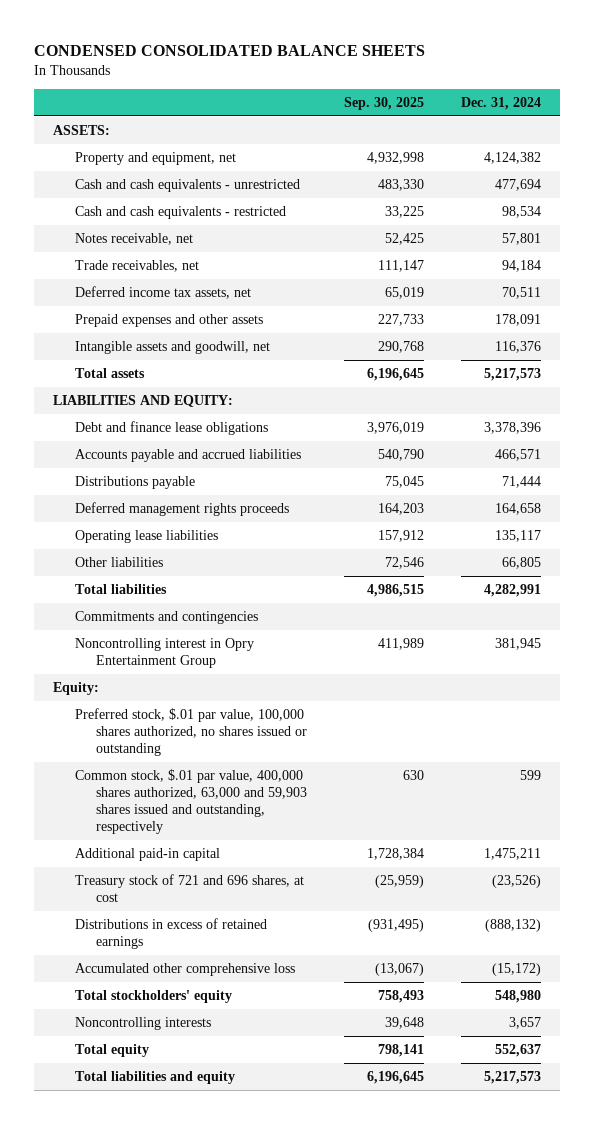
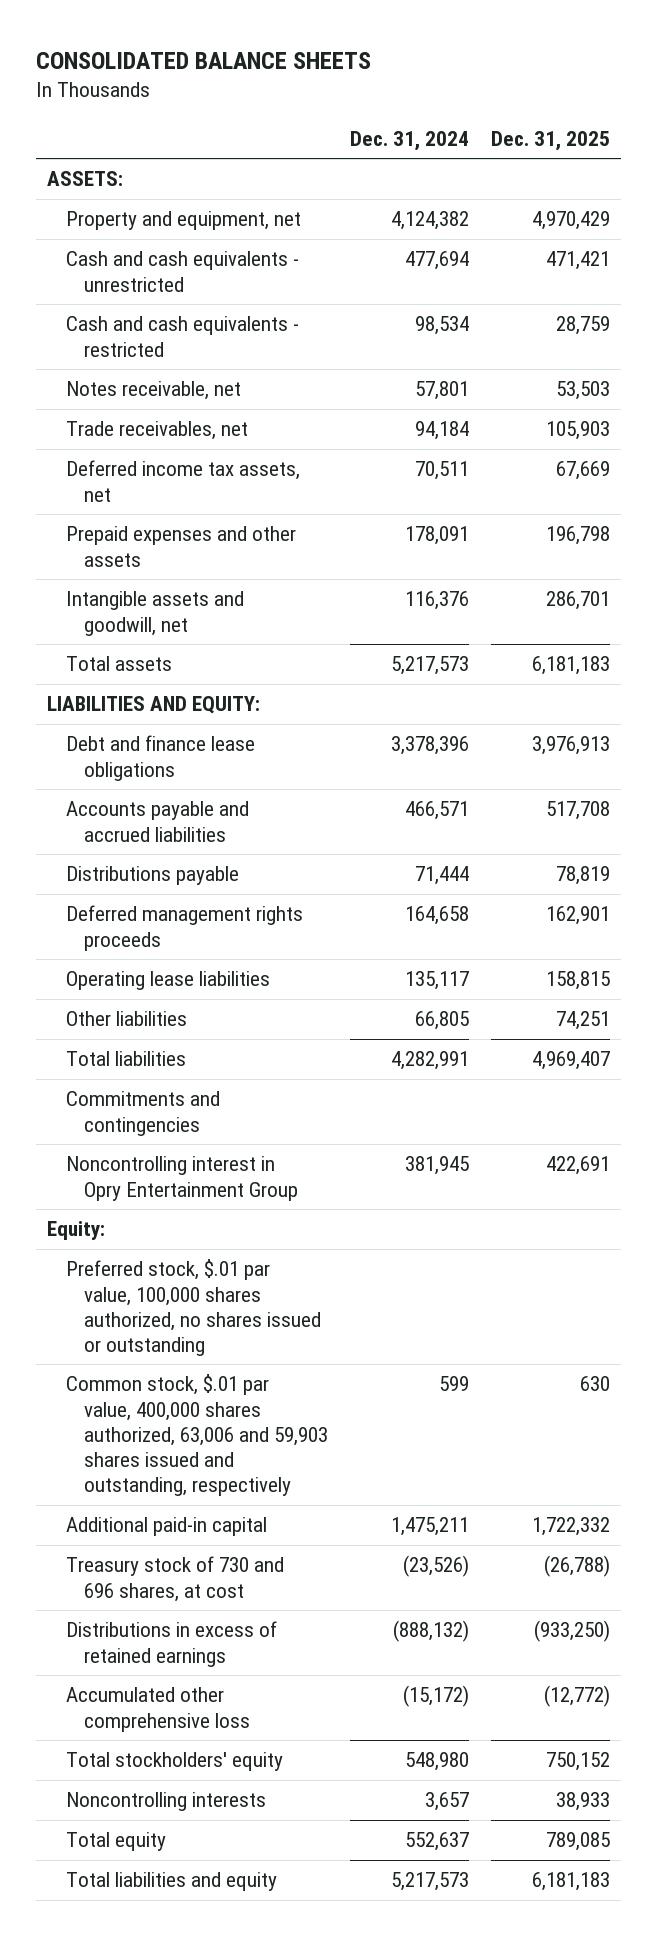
- CONDENSED CONSOLIDATED BALANCE SHEETS
+ CONSOLIDATED BALANCE SHEETS
- | Sep. 30, 2025 | Dec. 31, 2024
+ | Dec. 31, 2024 | Dec. 31, 2025
- Common stock, $.01 par value, 400,000 shares authorized, 63,000 and 59,903 shares issued and outstanding, respectively | 630 | 599
+ Common stock, $.01 par value, 400,000 shares authorized, 63,006 and 59,903 shares issued and outstanding, respectively | 599 | 630
- Treasury stock of 721 and 696 shares, at cost | (25,959) | (23,526)
+ Treasury stock of 730 and 696 shares, at cost | (23,526) | (26,788)

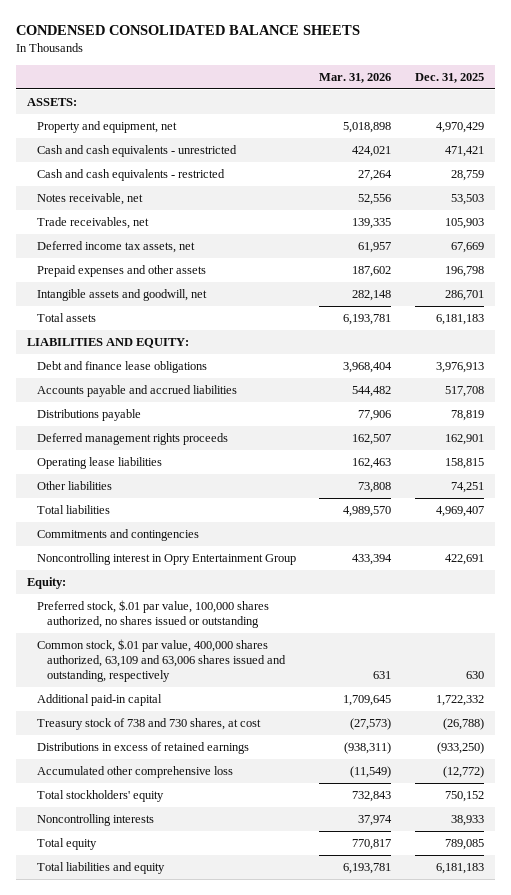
- CONSOLIDATED BALANCE SHEETS
+ CONDENSED CONSOLIDATED BALANCE SHEETS
- | Dec. 31, 2024 | Dec. 31, 2025
+ | Mar. 31, 2026 | Dec. 31, 2025
- Common stock, $.01 par value, 400,000 shares authorized, 63,006 and 59,903 shares issued and outstanding, respectively | 599 | 630
+ Common stock, $.01 par value, 400,000 shares authorized, 63,109 and 63,006 shares issued and outstanding, respectively | 631 | 630
- Treasury stock of 730 and 696 shares, at cost | (23,526) | (26,788)
+ Treasury stock of 738 and 730 shares, at cost | (27,573) | (26,788)

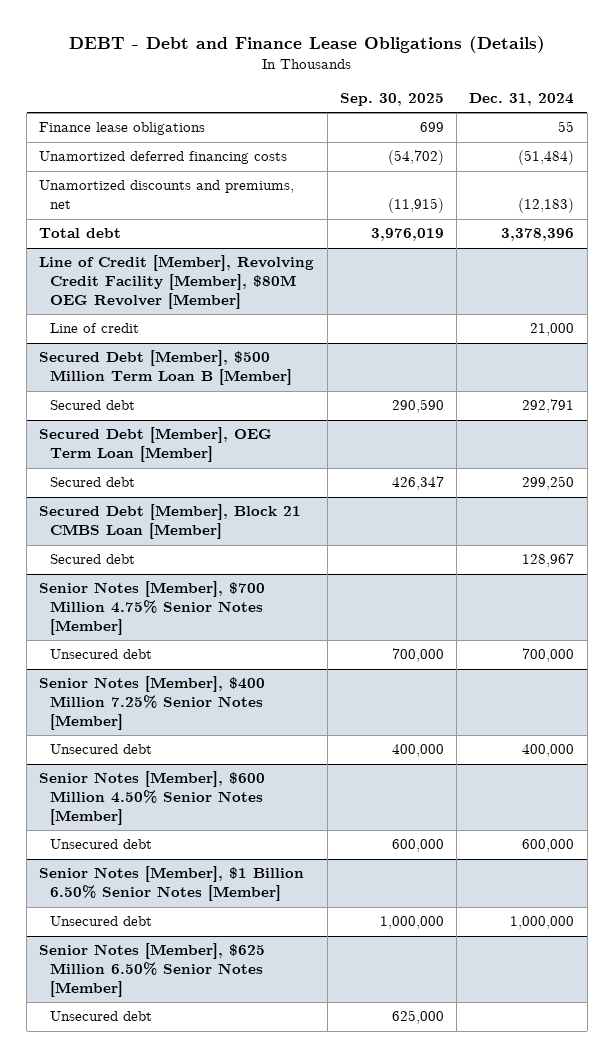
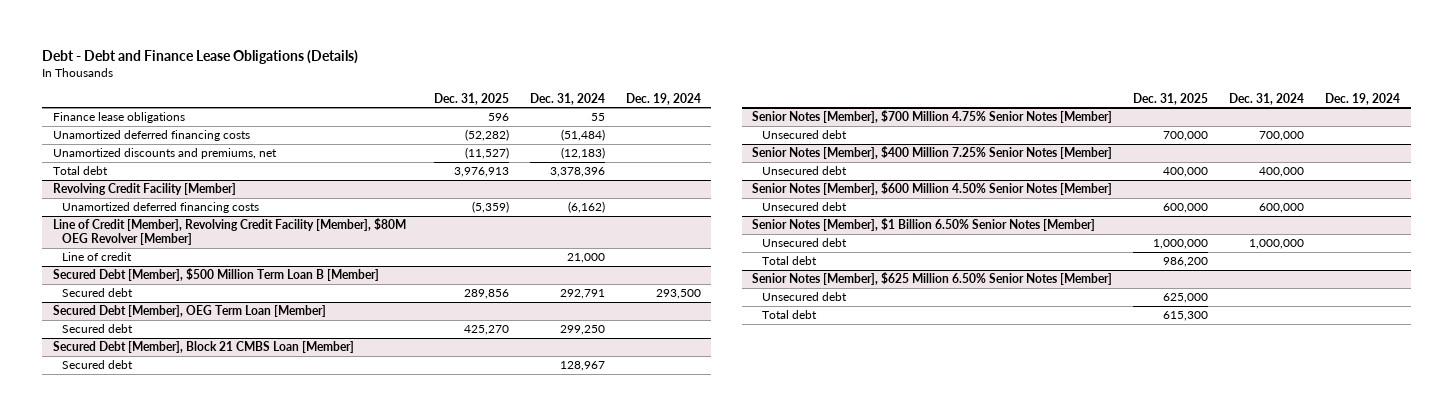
- DEBT - Debt and Finance Lease Obligations (Details)
+ Debt - Debt and Finance Lease Obligations (Details)
- | Sep. 30, 2025 | Dec. 31, 2024
+ | Dec. 31, 2025 | Dec. 31, 2024 | Dec. 19, 2024
+ Revolving Credit Facility [Member]
+ Unamortized deferred financing costs | (5,359) | (6,162) |
@ Senior Notes [Member], $1 Billion 6.50% Senior Notes [Member]
+ Total debt | 986,200 | |
@ Senior Notes [Member], $625 Million 6.50% Senior Notes [Member]
+ Total debt | 615,300 | |

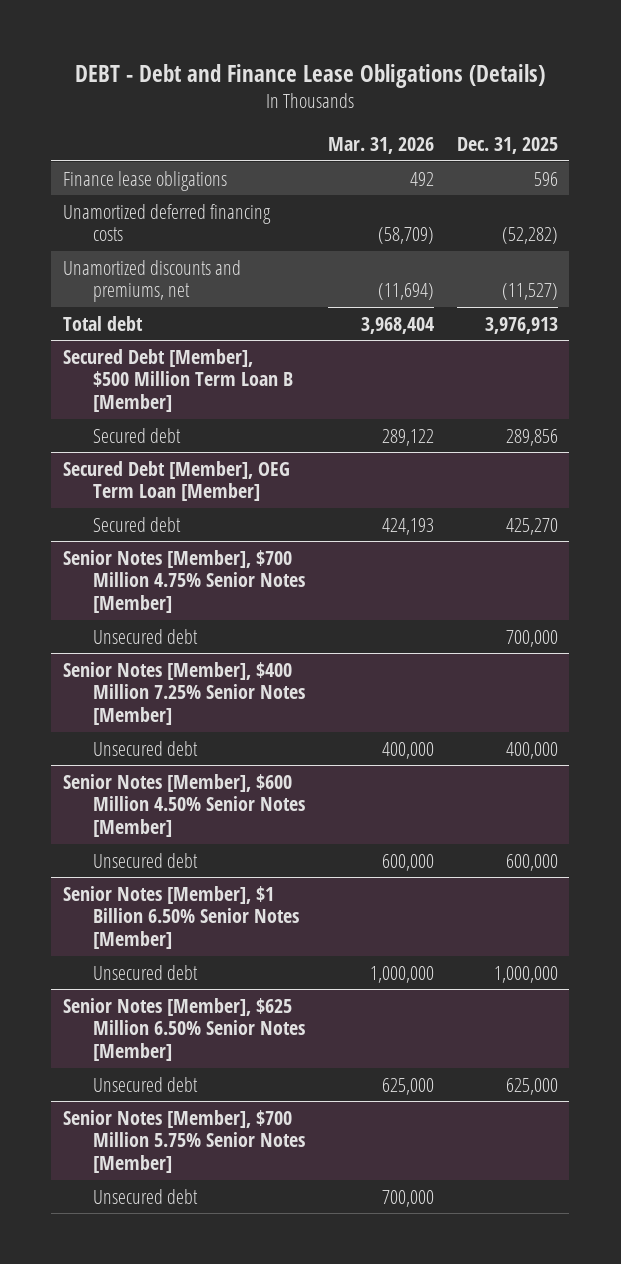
- Debt - Debt and Finance Lease Obligations (Details)
+ DEBT - Debt and Finance Lease Obligations (Details)
- | Dec. 31, 2025 | Dec. 31, 2024 | Dec. 19, 2024
+ | Mar. 31, 2026 | Dec. 31, 2025
- Revolving Credit Facility [Member]
- Unamortized deferred financing costs | (5,359) | (6,162) |
- Line of Credit [Member], Revolving Credit Facility [Member], $80M OEG Revolver [Member]
- Line of credit | | 21,000 |
- Secured Debt [Member], Block 21 CMBS Loan [Member]
- Secured debt | | 128,967 |
@ Senior Notes [Member], $1 Billion 6.50% Senior Notes [Member]
- Total debt | 986,200 | |
@ Senior Notes [Member], $625 Million 6.50% Senior Notes [Member]
- Total debt | 615,300 | |
+ Senior Notes [Member], $700 Million 5.75% Senior Notes [Member]
+ Unsecured debt | 700,000 |

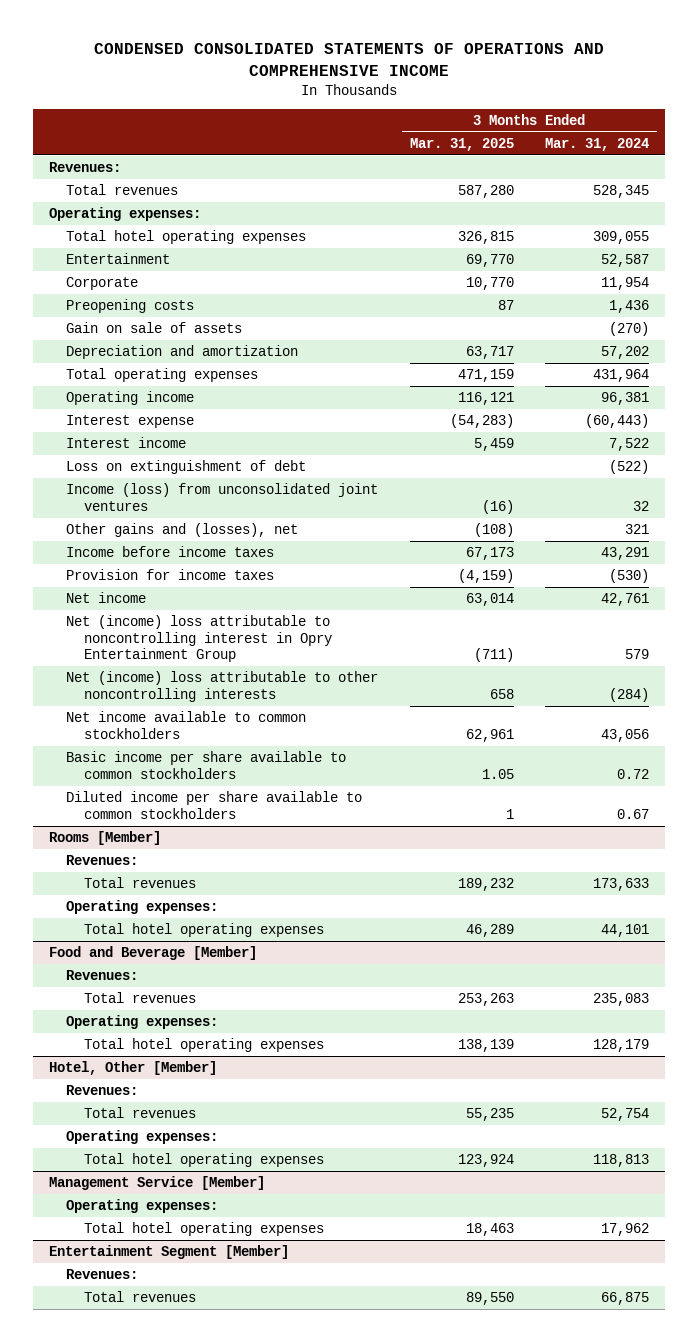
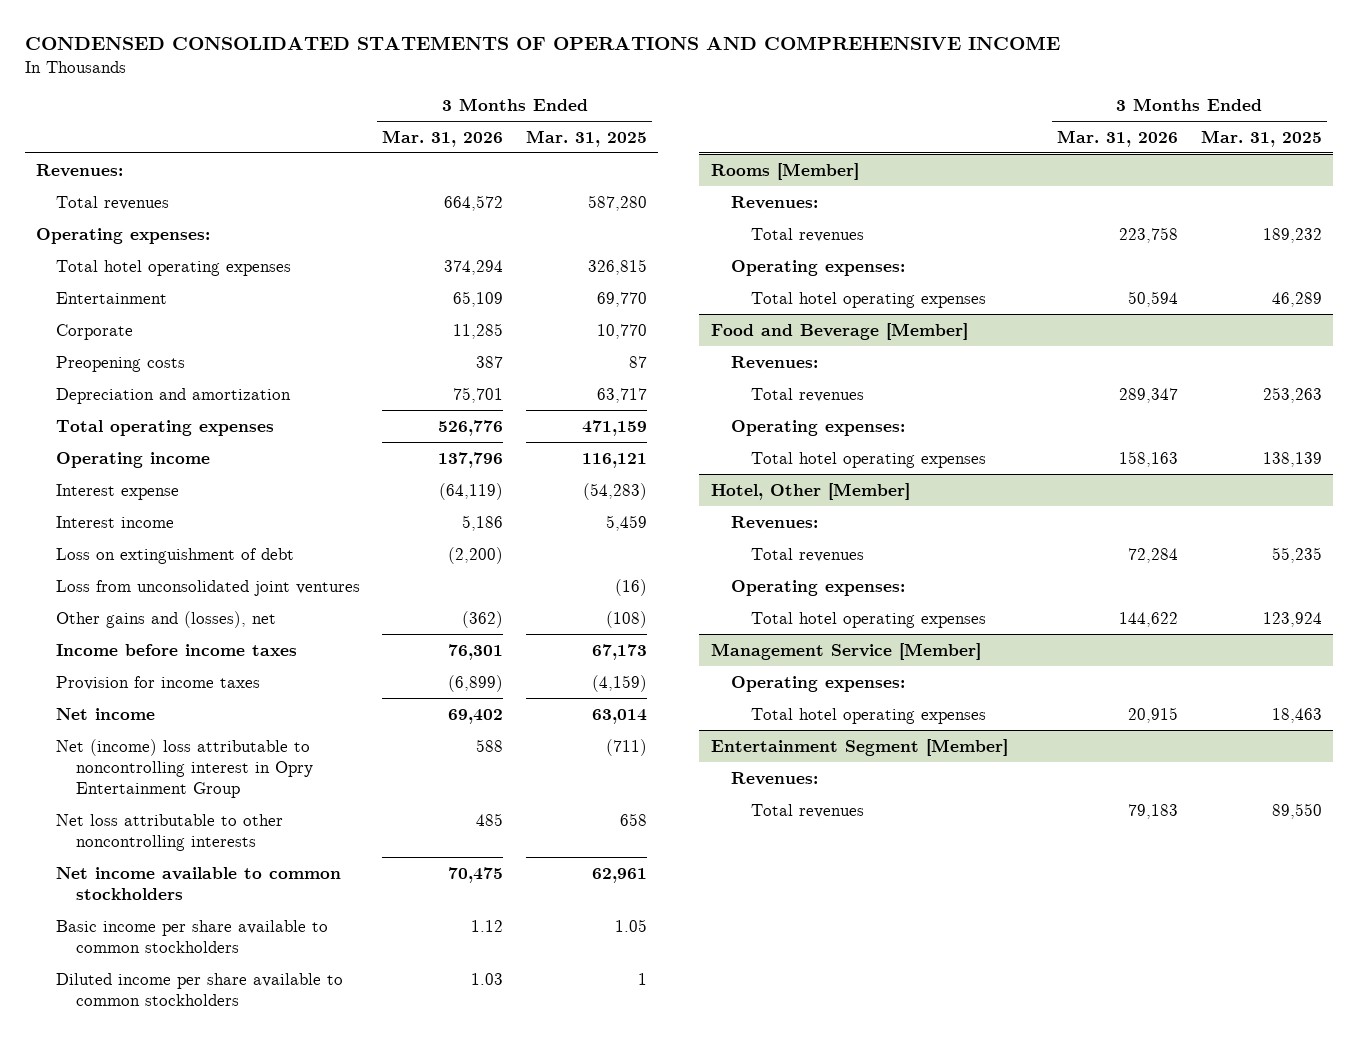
- | 3 Months Ended Mar. 31, 2025 | 3 Months Ended Mar. 31, 2024
+ | 3 Months Ended Mar. 31, 2026 | 3 Months Ended Mar. 31, 2025
- Gain on sale of assets | | (270)
- Income (loss) from unconsolidated joint ventures | (16) | 32
+ Loss from unconsolidated joint ventures | | (16)
- Net (income) loss attributable to other noncontrolling interests | 658 | (284)
+ Net loss attributable to other noncontrolling interests | 485 | 658

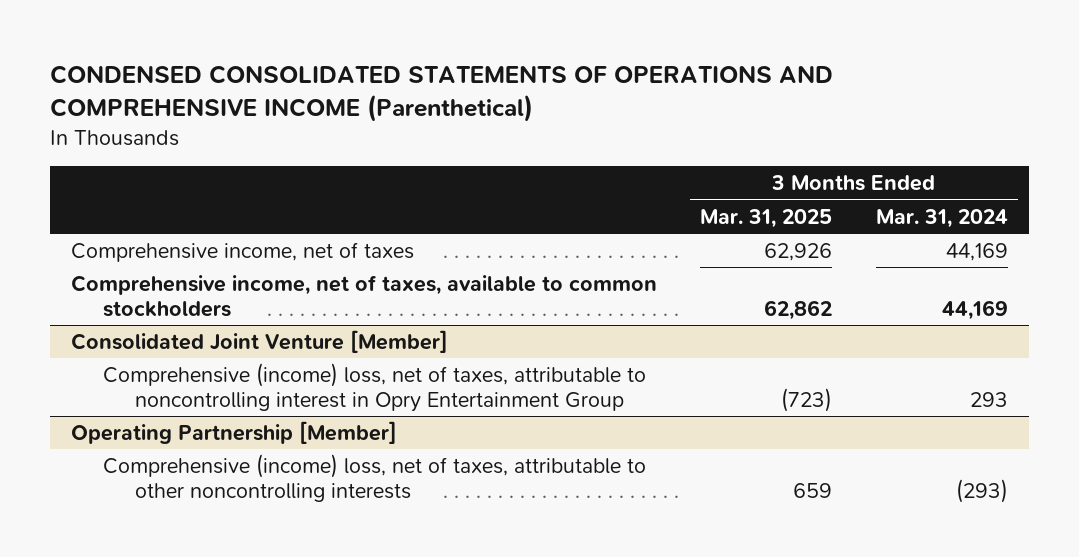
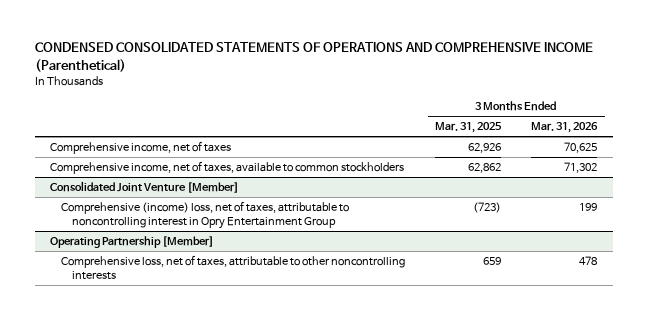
- | 3 Months Ended Mar. 31, 2025 | 3 Months Ended Mar. 31, 2024
+ | 3 Months Ended Mar. 31, 2025 | 3 Months Ended Mar. 31, 2026
@ Operating Partnership [Member]
- Comprehensive (income) loss, net of taxes, attributable to other noncontrolling interests | 659 | (293)
+ Comprehensive loss, net of taxes, attributable to other noncontrolling interests | 659 | 478

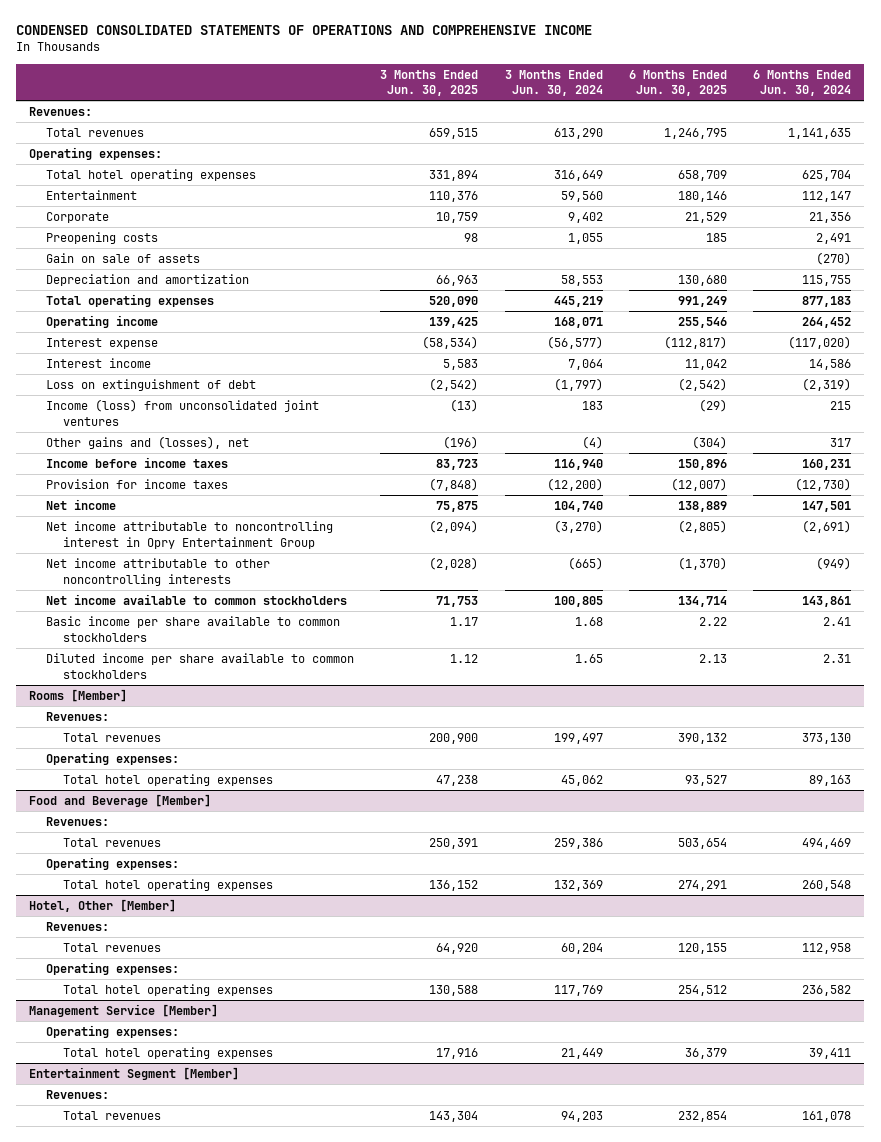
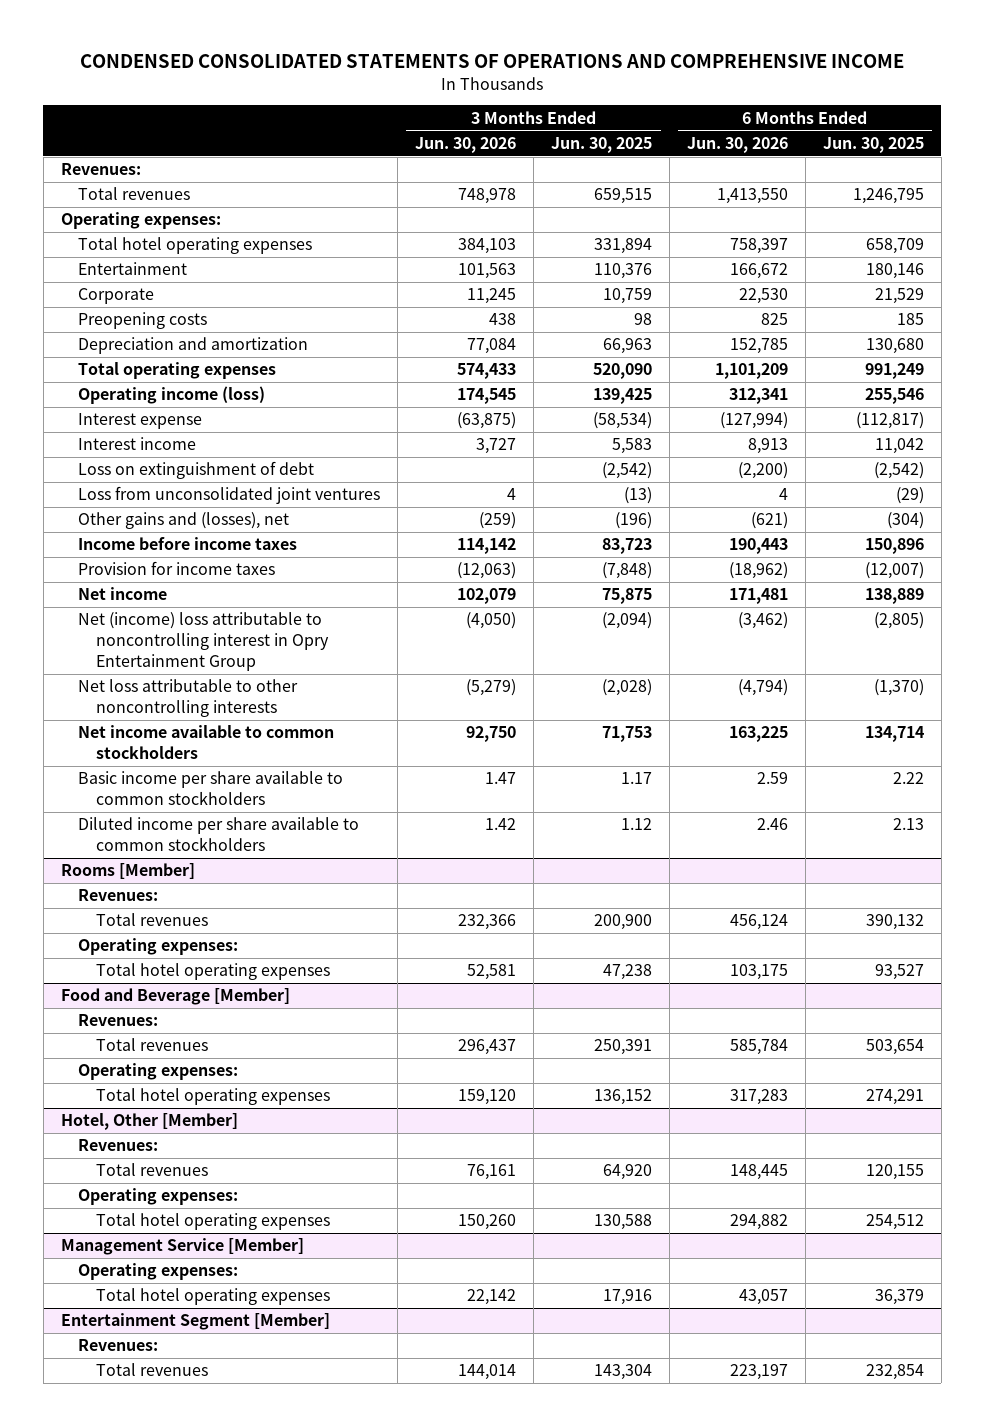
- | 3 Months Ended Jun. 30, 2025 | 3 Months Ended Jun. 30, 2024 | 6 Months Ended Jun. 30, 2025 | 6 Months Ended Jun. 30, 2024
+ | 3 Months Ended Jun. 30, 2026 | 3 Months Ended Jun. 30, 2025 | 6 Months Ended Jun. 30, 2026 | 6 Months Ended Jun. 30, 2025
- Gain on sale of assets | | | | (270)
- Operating income | 139,425 | 168,071 | 255,546 | 264,452
+ Operating income (loss) | 174,545 | 139,425 | 312,341 | 255,546
- Income (loss) from unconsolidated joint ventures | (13) | 183 | (29) | 215
+ Loss from unconsolidated joint ventures | 4 | (13) | 4 | (29)
- Net income attributable to noncontrolling interest in Opry Entertainment Group | (2,094) | (3,270) | (2,805) | (2,691)
- Net income attributable to other noncontrolling interests | (2,028) | (665) | (1,370) | (949)
+ Net (income) loss attributable to noncontrolling interest in Opry Entertainment Group | (4,050) | (2,094) | (3,462) | (2,805)
+ Net loss attributable to other noncontrolling interests | (5,279) | (2,028) | (4,794) | (1,370)

